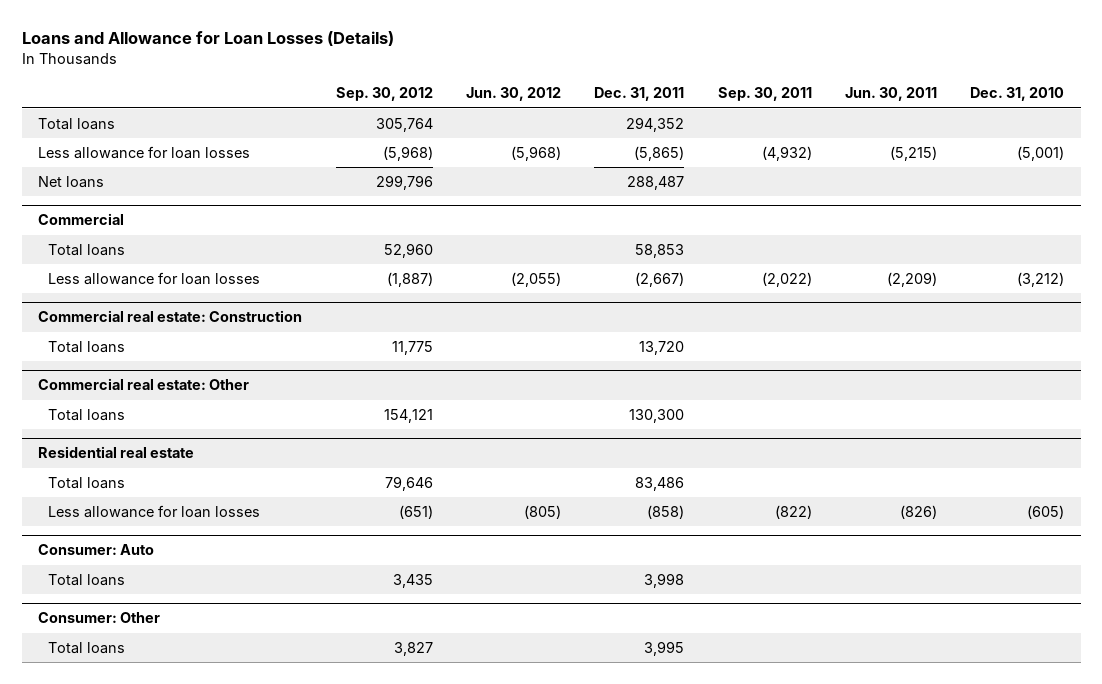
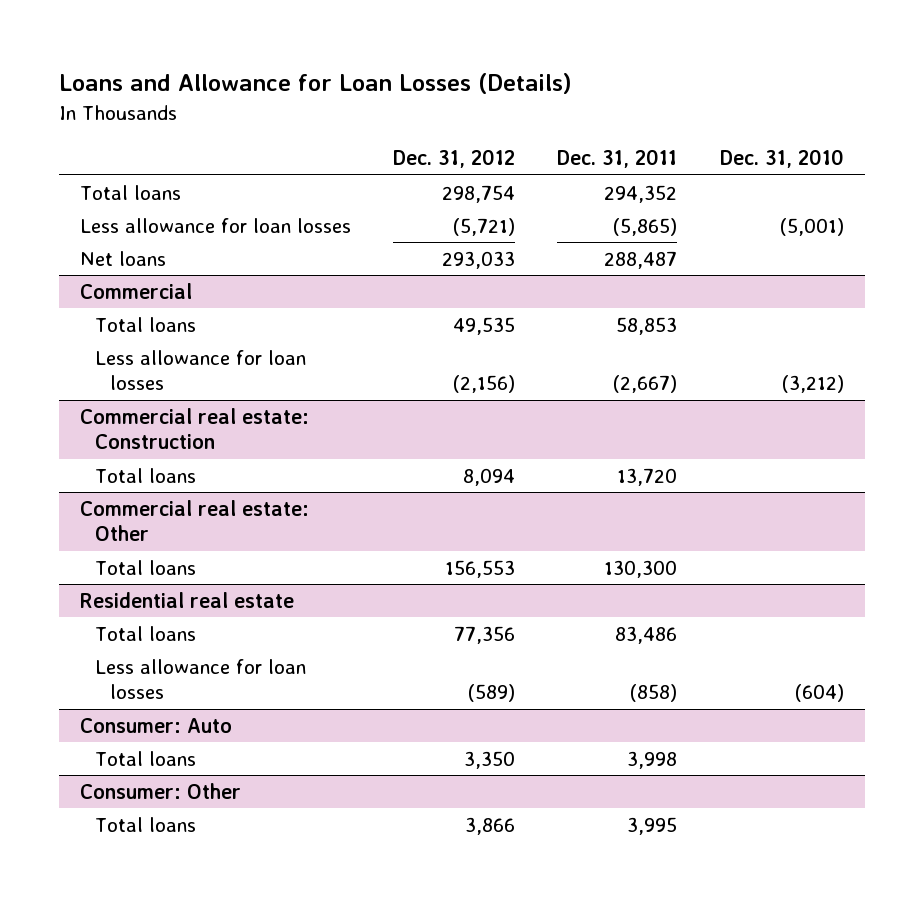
- | Sep. 30, 2012 | Jun. 30, 2012 | Dec. 31, 2011 | Sep. 30, 2011 | Jun. 30, 2011 | Dec. 31, 2010
+ | Dec. 31, 2012 | Dec. 31, 2011 | Dec. 31, 2010
@ Residential real estate
- Less allowance for loan losses | (651) | (805) | (858) | (822) | (826) | (605)
+ Less allowance for loan losses | (589) | (858) | (604)

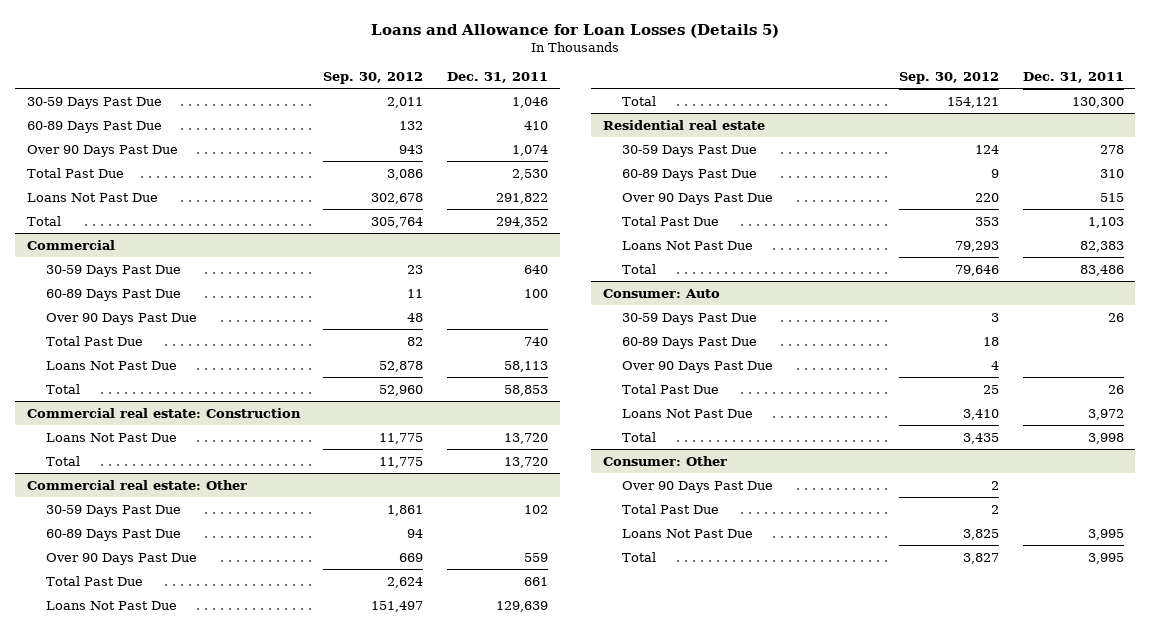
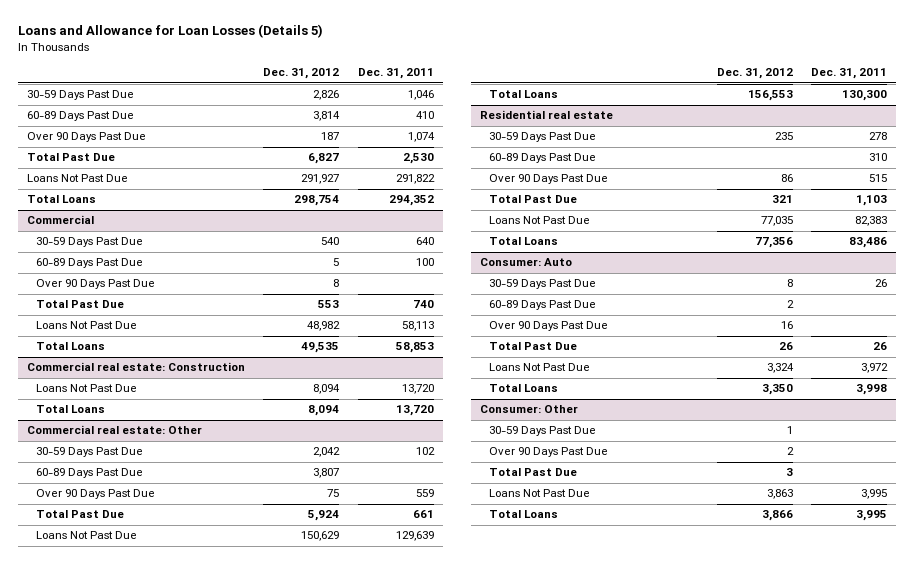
- | Sep. 30, 2012 | Dec. 31, 2011
+ | Dec. 31, 2012 | Dec. 31, 2011
- Total | 305,764 | 294,352
+ Total Loans | 298,754 | 294,352
@ Commercial
- Total | 52,960 | 58,853
+ Total Loans | 49,535 | 58,853
@ Commercial real estate: Construction
- Total | 11,775 | 13,720
+ Total Loans | 8,094 | 13,720
@ Commercial real estate: Other
- Total | 154,121 | 130,300
+ Total Loans | 156,553 | 130,300
@ Residential real estate
- Total | 79,646 | 83,486
+ Total Loans | 77,356 | 83,486
@ Consumer: Auto
- Total | 3,435 | 3,998
+ Total Loans | 3,350 | 3,998
@ Consumer: Other
+ 30-59 Days Past Due | 1 |
- Total | 3,827 | 3,995
+ Total Loans | 3,866 | 3,995

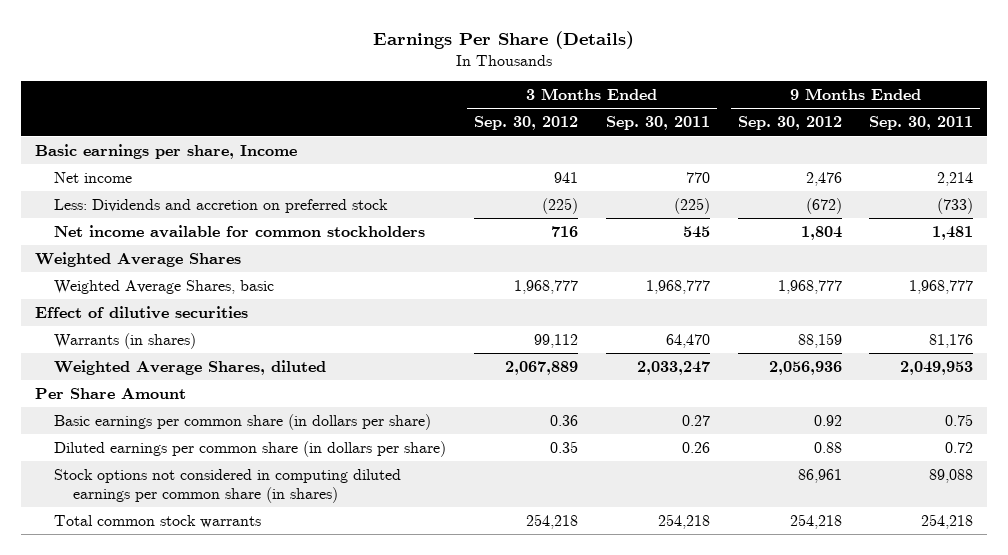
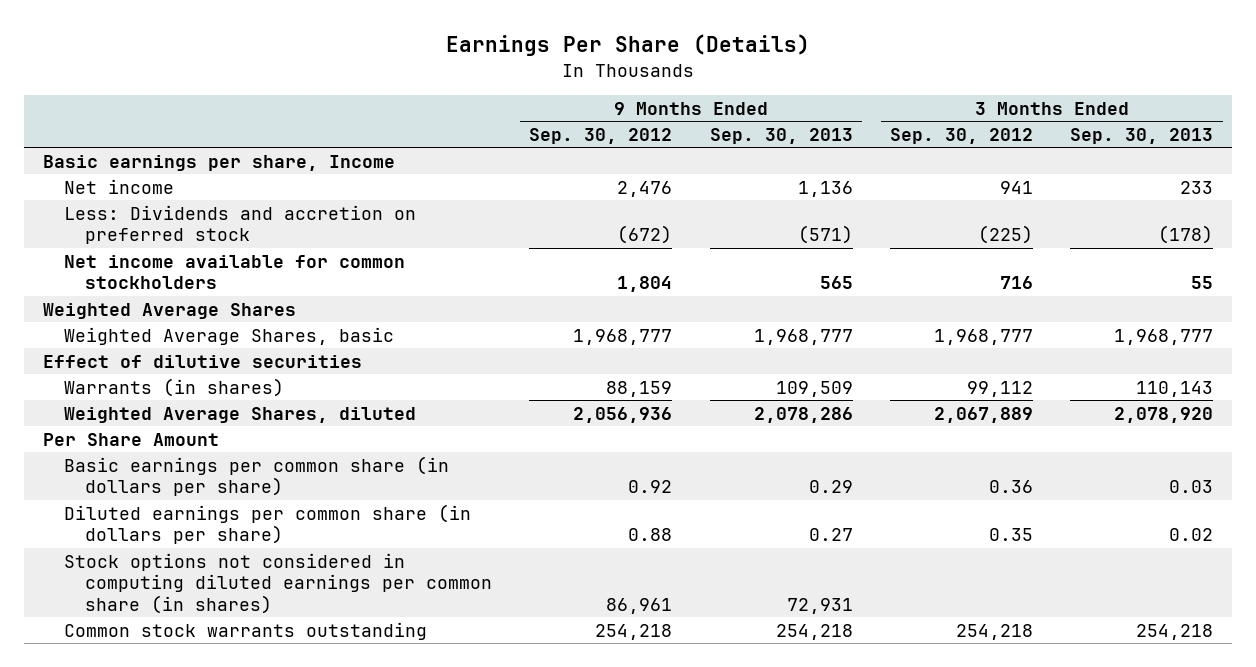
- | 3 Months Ended Sep. 30, 2012 | 3 Months Ended Sep. 30, 2011 | 9 Months Ended Sep. 30, 2012 | 9 Months Ended Sep. 30, 2011
+ | 9 Months Ended Sep. 30, 2012 | 9 Months Ended Sep. 30, 2013 | 3 Months Ended Sep. 30, 2012 | 3 Months Ended Sep. 30, 2013
- Total common stock warrants | 254,218 | 254,218 | 254,218 | 254,218
+ Common stock warrants outstanding | 254,218 | 254,218 | 254,218 | 254,218

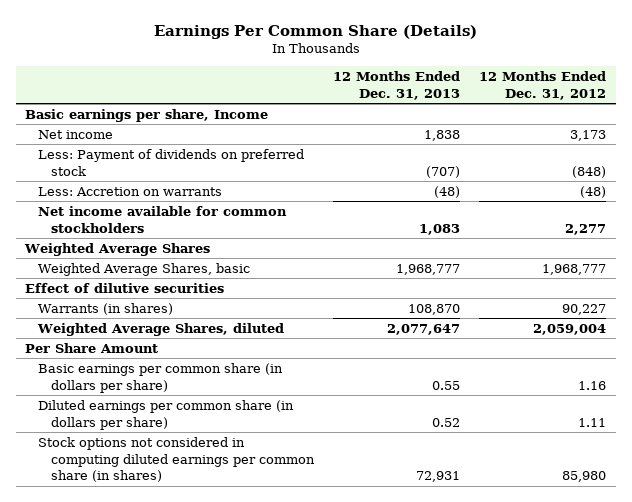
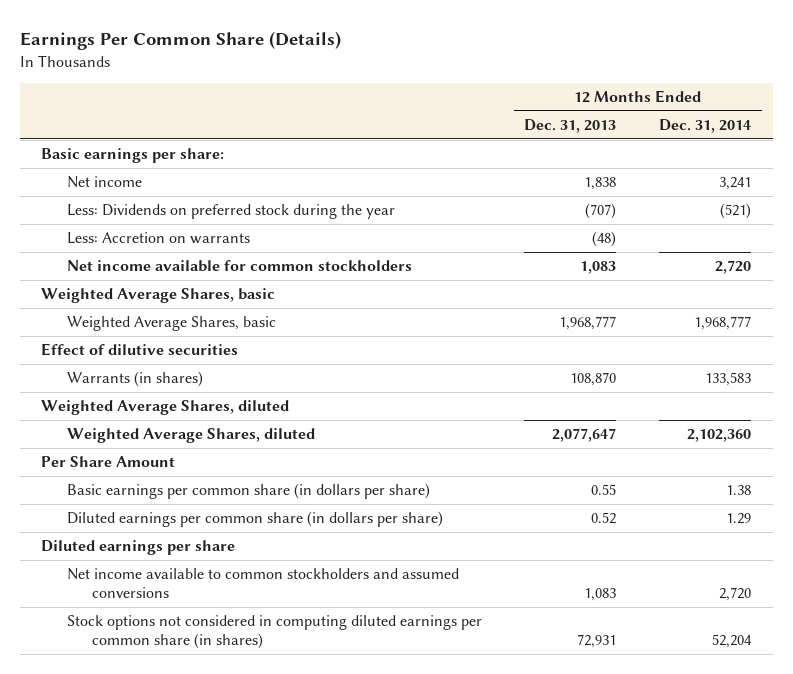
- | 12 Months Ended Dec. 31, 2013 | 12 Months Ended Dec. 31, 2012
+ | 12 Months Ended Dec. 31, 2013 | 12 Months Ended Dec. 31, 2014
- Basic earnings per share, Income
+ Basic earnings per share:
- Less: Payment of dividends on preferred stock | (707) | (848)
+ Less: Dividends on preferred stock during the year | (707) | (521)
- Weighted Average Shares
+ Weighted Average Shares, basic
+ Weighted Average Shares, diluted
+ Diluted earnings per share
+ Net income available to common stockholders and assumed conversions | 1,083 | 2,720

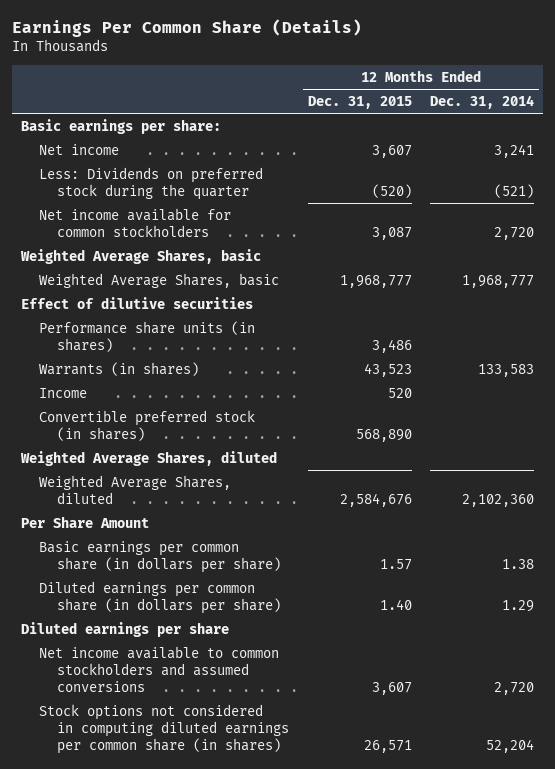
- | 12 Months Ended Dec. 31, 2013 | 12 Months Ended Dec. 31, 2014
+ | 12 Months Ended Dec. 31, 2015 | 12 Months Ended Dec. 31, 2014
- Less: Dividends on preferred stock during the year | (707) | (521)
- Less: Accretion on warrants | (48) |
+ Less: Dividends on preferred stock during the quarter | (520) | (521)
+ Performance share units (in shares) | 3,486 |
+ Income | 520 |
+ Convertible preferred stock (in shares) | 568,890 |

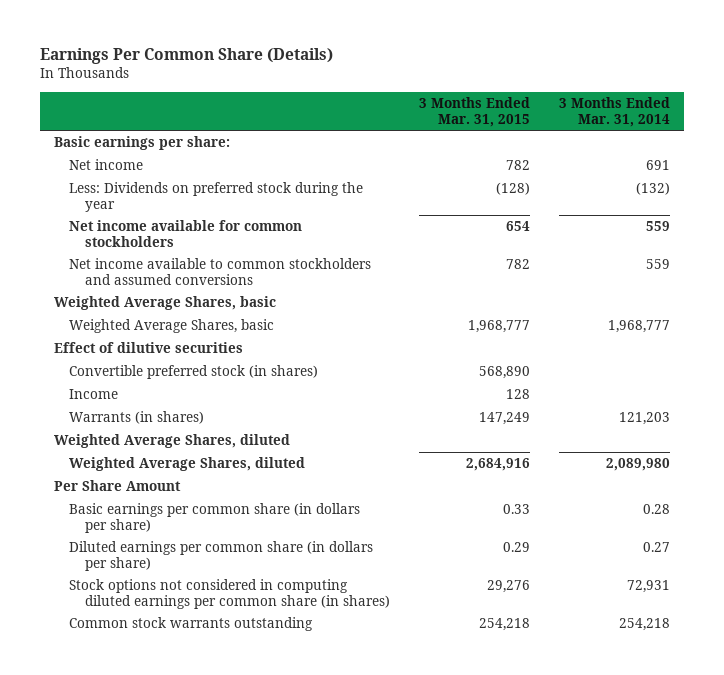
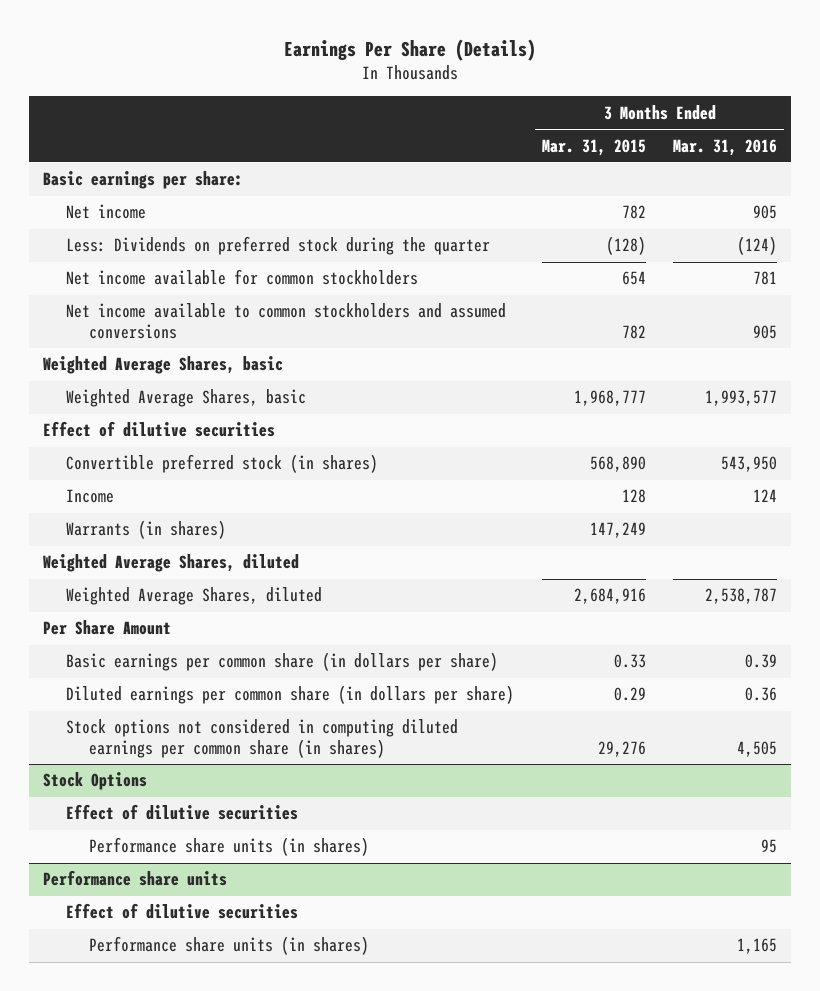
- Earnings Per Common Share (Details)
+ Earnings Per Share (Details)
- | 3 Months Ended Mar. 31, 2015 | 3 Months Ended Mar. 31, 2014
+ | 3 Months Ended Mar. 31, 2015 | 3 Months Ended Mar. 31, 2016
- Less: Dividends on preferred stock during the year | (128) | (132)
+ Less: Dividends on preferred stock during the quarter | (128) | (124)
- Common stock warrants outstanding | 254,218 | 254,218
+ Stock Options
+ Effect of dilutive securities
+ Performance share units (in shares) | | 95
+ Performance share units
+ Effect of dilutive securities
+ Performance share units (in shares) | | 1,165

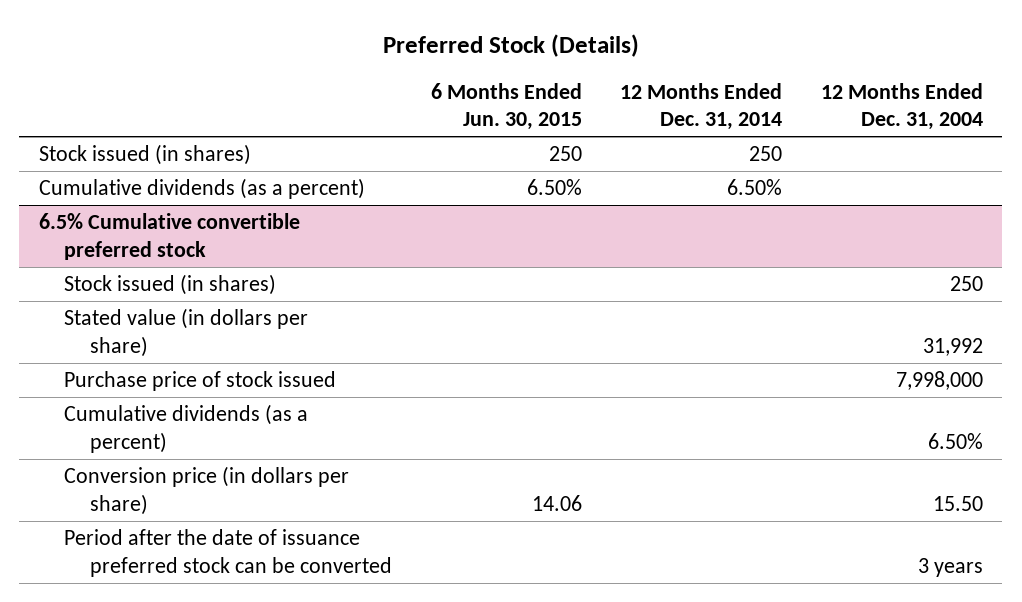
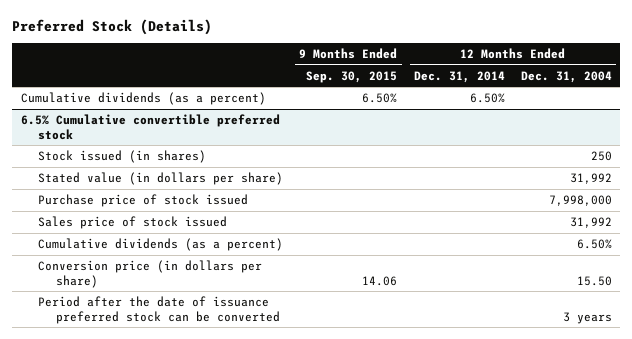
- | 6 Months Ended Jun. 30, 2015 | 12 Months Ended Dec. 31, 2014 | 12 Months Ended Dec. 31, 2004
+ | 9 Months Ended Sep. 30, 2015 | 12 Months Ended Dec. 31, 2014 | 12 Months Ended Dec. 31, 2004
- Stock issued (in shares) | 250 | 250 |
@ 6.5% Cumulative convertible preferred stock
+ Sales price of stock issued | | | 31,992

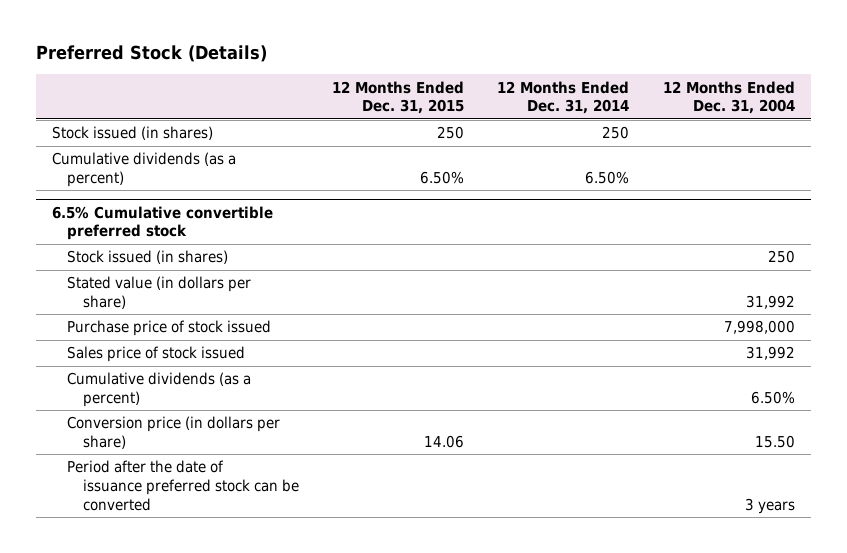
- | 9 Months Ended Sep. 30, 2015 | 12 Months Ended Dec. 31, 2014 | 12 Months Ended Dec. 31, 2004
+ | 12 Months Ended Dec. 31, 2015 | 12 Months Ended Dec. 31, 2014 | 12 Months Ended Dec. 31, 2004
+ Stock issued (in shares) | 250 | 250 |

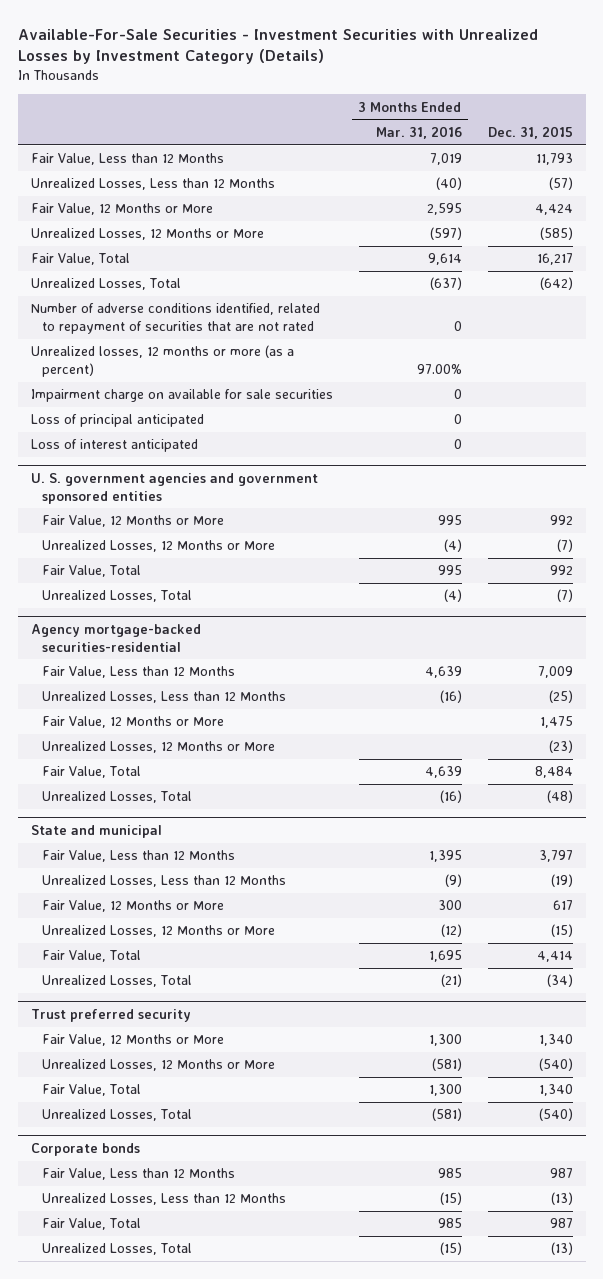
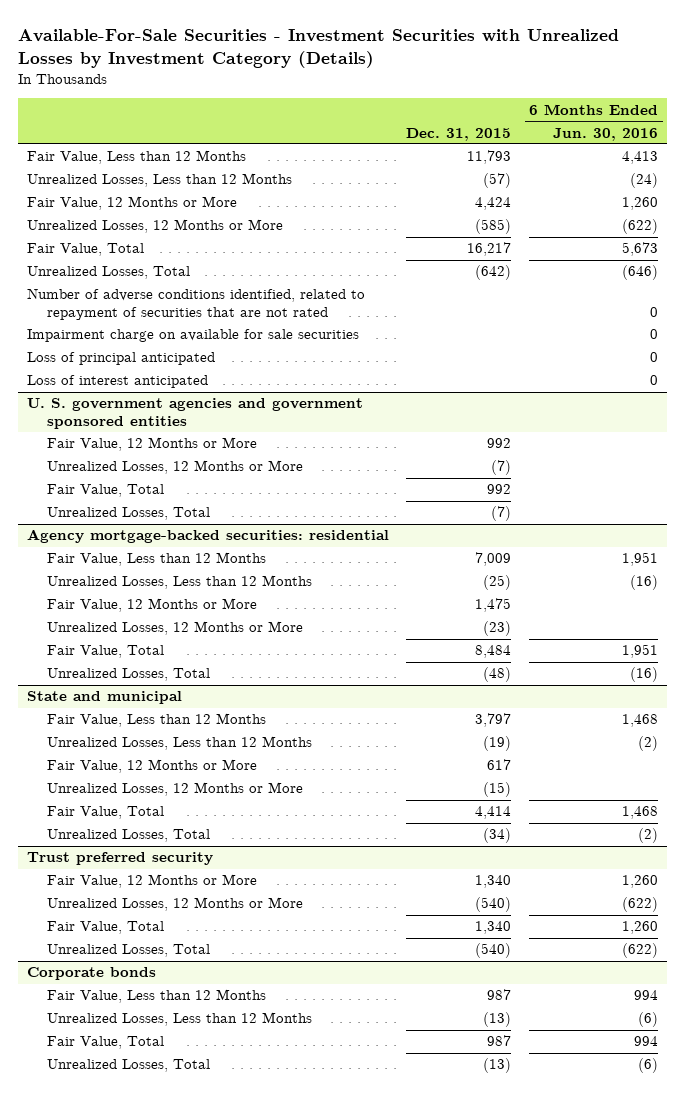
- | 3 Months Ended Mar. 31, 2016 | Dec. 31, 2015
+ | Dec. 31, 2015 | 6 Months Ended Jun. 30, 2016
- Unrealized losses, 12 months or more (as a percent) | 97.00% |
- Agency mortgage-backed securities-residential
+ Agency mortgage-backed securities: residential

